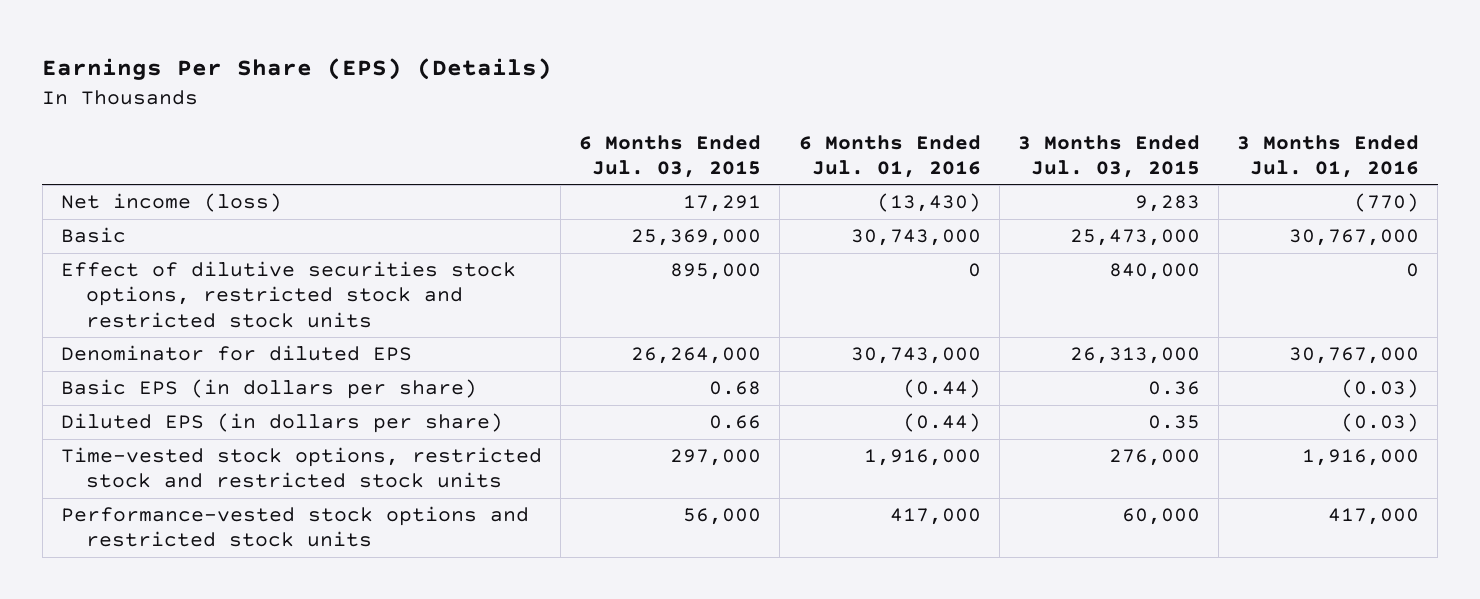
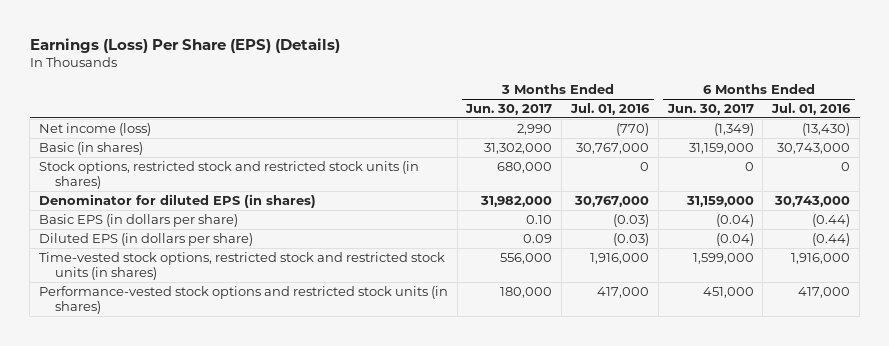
- Earnings Per Share (EPS) (Details)
+ Earnings (Loss) Per Share (EPS) (Details)
- | 6 Months Ended Jul. 03, 2015 | 6 Months Ended Jul. 01, 2016 | 3 Months Ended Jul. 03, 2015 | 3 Months Ended Jul. 01, 2016
+ | 3 Months Ended Jun. 30, 2017 | 3 Months Ended Jul. 01, 2016 | 6 Months Ended Jun. 30, 2017 | 6 Months Ended Jul. 01, 2016
- Basic | 25,369,000 | 30,743,000 | 25,473,000 | 30,767,000
- Effect of dilutive securities stock options, restricted stock and restricted stock units | 895,000 | 0 | 840,000 | 0
- Denominator for diluted EPS | 26,264,000 | 30,743,000 | 26,313,000 | 30,767,000
+ Basic (in shares) | 31,302,000 | 30,767,000 | 31,159,000 | 30,743,000
+ Stock options, restricted stock and restricted stock units (in shares) | 680,000 | 0 | 0 | 0
+ Denominator for diluted EPS (in shares) | 31,982,000 | 30,767,000 | 31,159,000 | 30,743,000
- Time-vested stock options, restricted stock and restricted stock units | 297,000 | 1,916,000 | 276,000 | 1,916,000
- Performance-vested stock options and restricted stock units | 56,000 | 417,000 | 60,000 | 417,000
+ Time-vested stock options, restricted stock and restricted stock units (in shares) | 556,000 | 1,916,000 | 1,599,000 | 1,916,000
+ Performance-vested stock options and restricted stock units (in shares) | 180,000 | 417,000 | 451,000 | 417,000

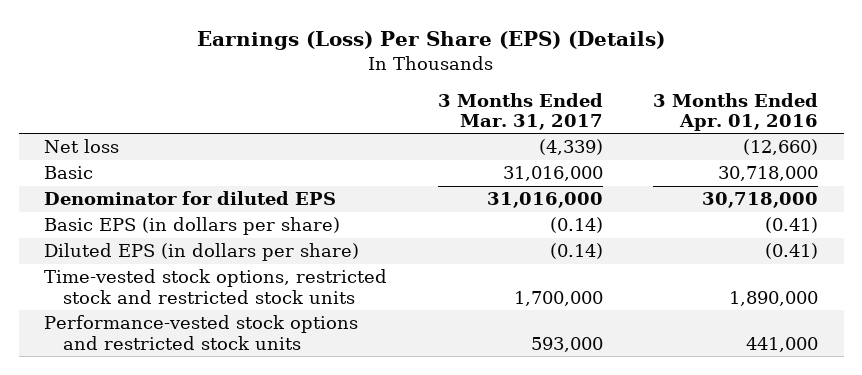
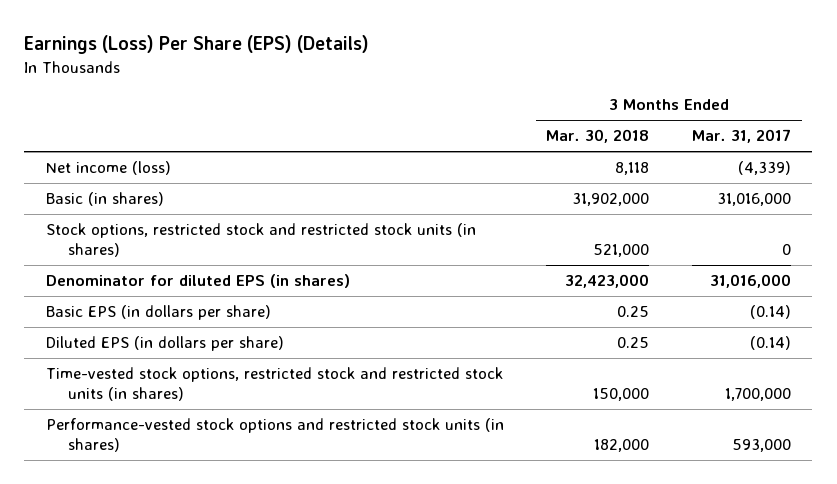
- | 3 Months Ended Mar. 31, 2017 | 3 Months Ended Apr. 01, 2016
+ | 3 Months Ended Mar. 30, 2018 | 3 Months Ended Mar. 31, 2017
- Net loss | (4,339) | (12,660)
- Basic | 31,016,000 | 30,718,000
- Denominator for diluted EPS | 31,016,000 | 30,718,000
+ Net income (loss) | 8,118 | (4,339)
+ Basic (in shares) | 31,902,000 | 31,016,000
+ Stock options, restricted stock and restricted stock units (in shares) | 521,000 | 0
+ Denominator for diluted EPS (in shares) | 32,423,000 | 31,016,000
- Time-vested stock options, restricted stock and restricted stock units | 1,700,000 | 1,890,000
- Performance-vested stock options and restricted stock units | 593,000 | 441,000
+ Time-vested stock options, restricted stock and restricted stock units (in shares) | 150,000 | 1,700,000
+ Performance-vested stock options and restricted stock units (in shares) | 182,000 | 593,000

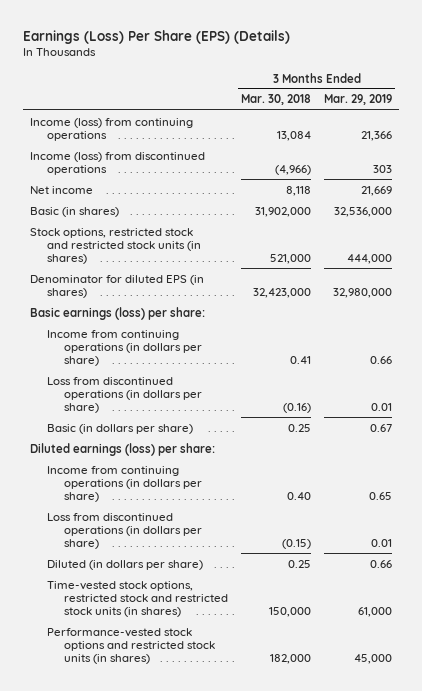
- | 3 Months Ended Mar. 30, 2018 | 3 Months Ended Mar. 31, 2017
+ | 3 Months Ended Mar. 30, 2018 | 3 Months Ended Mar. 29, 2019
- Net income (loss) | 8,118 | (4,339)
+ Income (loss) from continuing operations | 13,084 | 21,366
+ Income (loss) from discontinued operations | (4,966) | 303
+ Net income | 8,118 | 21,669
- Basic EPS (in dollars per share) | 0.25 | (0.14)
- Diluted EPS (in dollars per share) | 0.25 | (0.14)
+ Basic earnings (loss) per share:
+ Income from continuing operations (in dollars per share) | 0.41 | 0.66
+ Loss from discontinued operations (in dollars per share) | (0.16) | 0.01
+ Basic (in dollars per share) | 0.25 | 0.67
+ Diluted earnings (loss) per share:
+ Income from continuing operations (in dollars per share) | 0.40 | 0.65
+ Loss from discontinued operations (in dollars per share) | (0.15) | 0.01
+ Diluted (in dollars per share) | 0.25 | 0.66

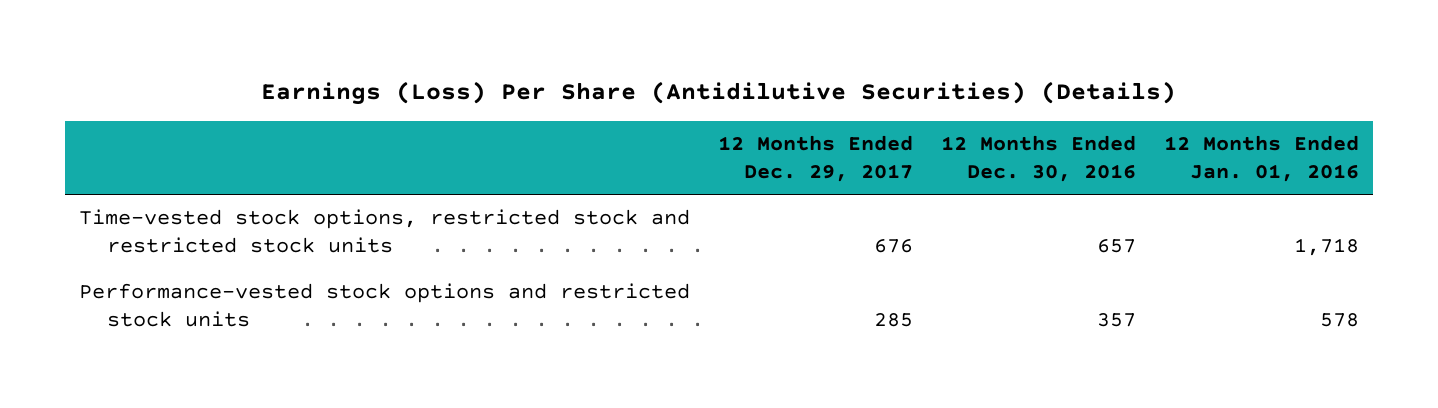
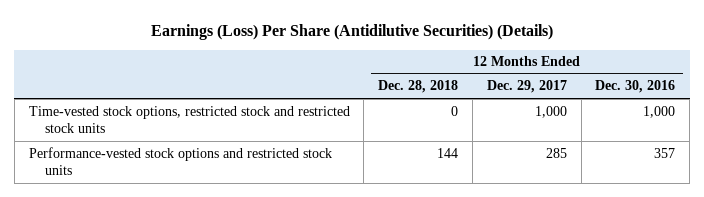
- | 12 Months Ended Dec. 29, 2017 | 12 Months Ended Dec. 30, 2016 | 12 Months Ended Jan. 01, 2016
+ | 12 Months Ended Dec. 28, 2018 | 12 Months Ended Dec. 29, 2017 | 12 Months Ended Dec. 30, 2016
- Time-vested stock options, restricted stock and restricted stock units | 676 | 657 | 1,718
+ Time-vested stock options, restricted stock and restricted stock units | 0 | 1,000 | 1,000

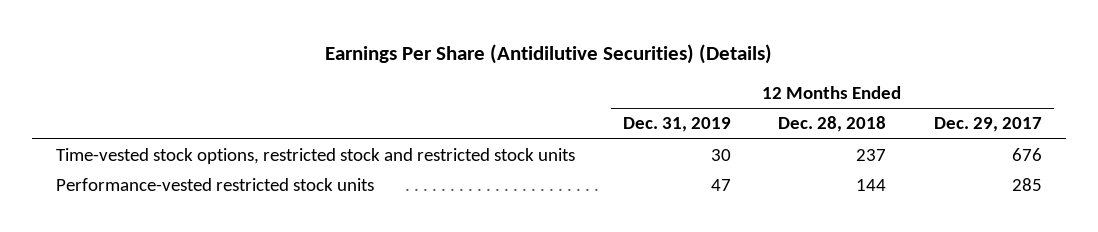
- Earnings (Loss) Per Share (Antidilutive Securities) (Details)
+ Earnings Per Share (Antidilutive Securities) (Details)
- | 12 Months Ended Dec. 28, 2018 | 12 Months Ended Dec. 29, 2017 | 12 Months Ended Dec. 30, 2016
+ | 12 Months Ended Dec. 31, 2019 | 12 Months Ended Dec. 28, 2018 | 12 Months Ended Dec. 29, 2017
- Time-vested stock options, restricted stock and restricted stock units | 0 | 1,000 | 1,000
- Performance-vested stock options and restricted stock units | 144 | 285 | 357
+ Time-vested stock options, restricted stock and restricted stock units | 30 | 237 | 676
+ Performance-vested restricted stock units | 47 | 144 | 285

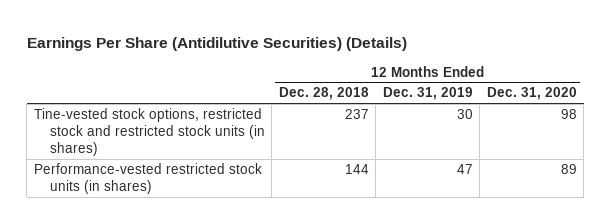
- | 12 Months Ended Dec. 31, 2019 | 12 Months Ended Dec. 28, 2018 | 12 Months Ended Dec. 29, 2017
+ | 12 Months Ended Dec. 28, 2018 | 12 Months Ended Dec. 31, 2019 | 12 Months Ended Dec. 31, 2020
- Time-vested stock options, restricted stock and restricted stock units | 30 | 237 | 676
- Performance-vested restricted stock units | 47 | 144 | 285
+ Tine-vested stock options, restricted stock and restricted stock units (in shares) | 237 | 30 | 98
+ Performance-vested restricted stock units (in shares) | 144 | 47 | 89

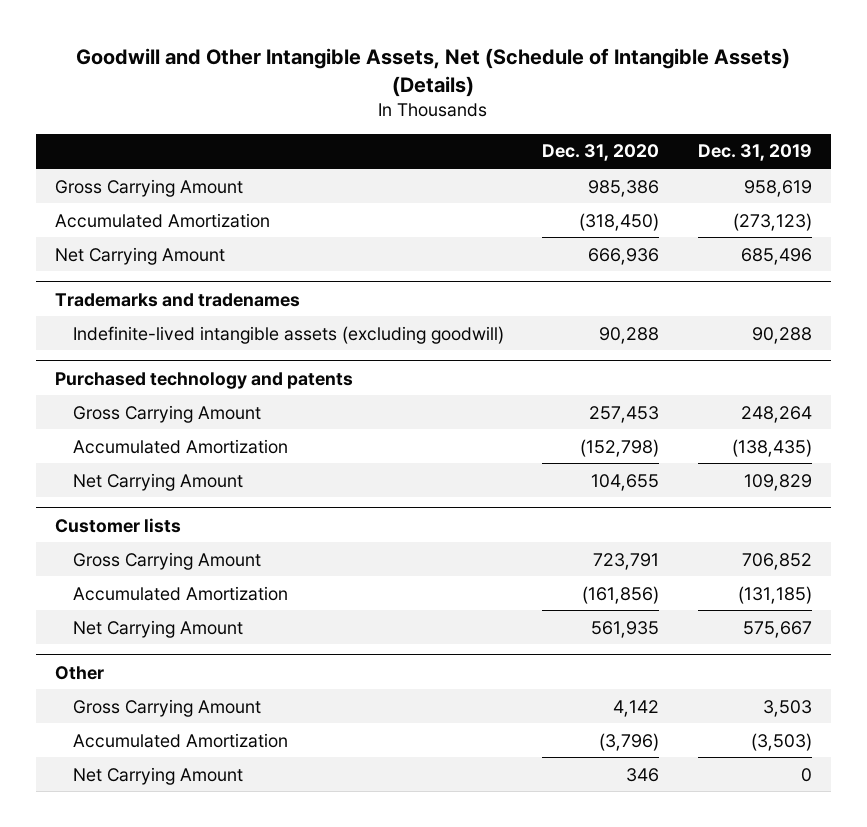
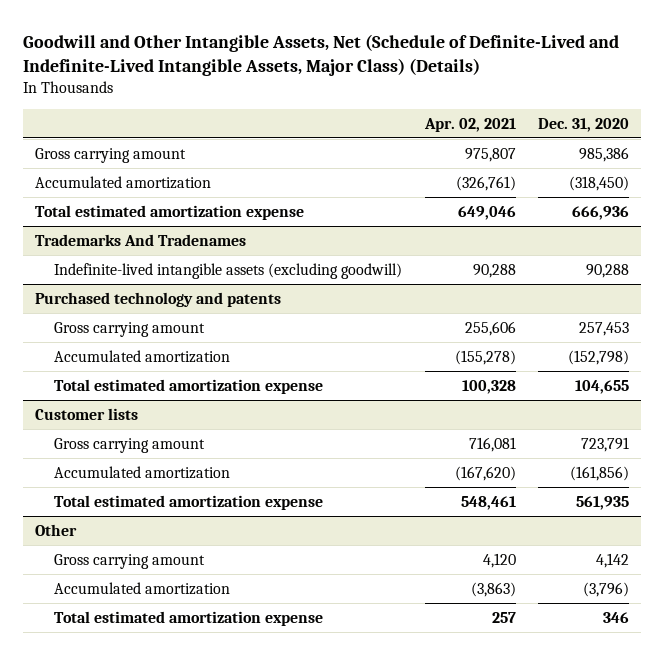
- Goodwill and Other Intangible Assets, Net (Schedule of Intangible Assets) (Details)
+ Goodwill and Other Intangible Assets, Net (Schedule of Definite-Lived and Indefinite-Lived Intangible Assets, Major Class) (Details)
- | Dec. 31, 2020 | Dec. 31, 2019
+ | Apr. 02, 2021 | Dec. 31, 2020
- Gross Carrying Amount | 985,386 | 958,619
- Accumulated Amortization | (318,450) | (273,123)
- Net Carrying Amount | 666,936 | 685,496
- Trademarks and tradenames
+ Gross carrying amount | 975,807 | 985,386
+ Accumulated amortization | (326,761) | (318,450)
+ Total estimated amortization expense | 649,046 | 666,936
+ Trademarks And Tradenames
@ Purchased technology and patents
- Gross Carrying Amount | 257,453 | 248,264
- Accumulated Amortization | (152,798) | (138,435)
- Net Carrying Amount | 104,655 | 109,829
+ Gross carrying amount | 255,606 | 257,453
+ Accumulated amortization | (155,278) | (152,798)
+ Total estimated amortization expense | 100,328 | 104,655
@ Customer lists
- Gross Carrying Amount | 723,791 | 706,852
- Accumulated Amortization | (161,856) | (131,185)
- Net Carrying Amount | 561,935 | 575,667
+ Gross carrying amount | 716,081 | 723,791
+ Accumulated amortization | (167,620) | (161,856)
+ Total estimated amortization expense | 548,461 | 561,935
@ Other
- Gross Carrying Amount | 4,142 | 3,503
- Accumulated Amortization | (3,796) | (3,503)
- Net Carrying Amount | 346 | 0
+ Gross carrying amount | 4,120 | 4,142
+ Accumulated amortization | (3,863) | (3,796)
+ Total estimated amortization expense | 257 | 346

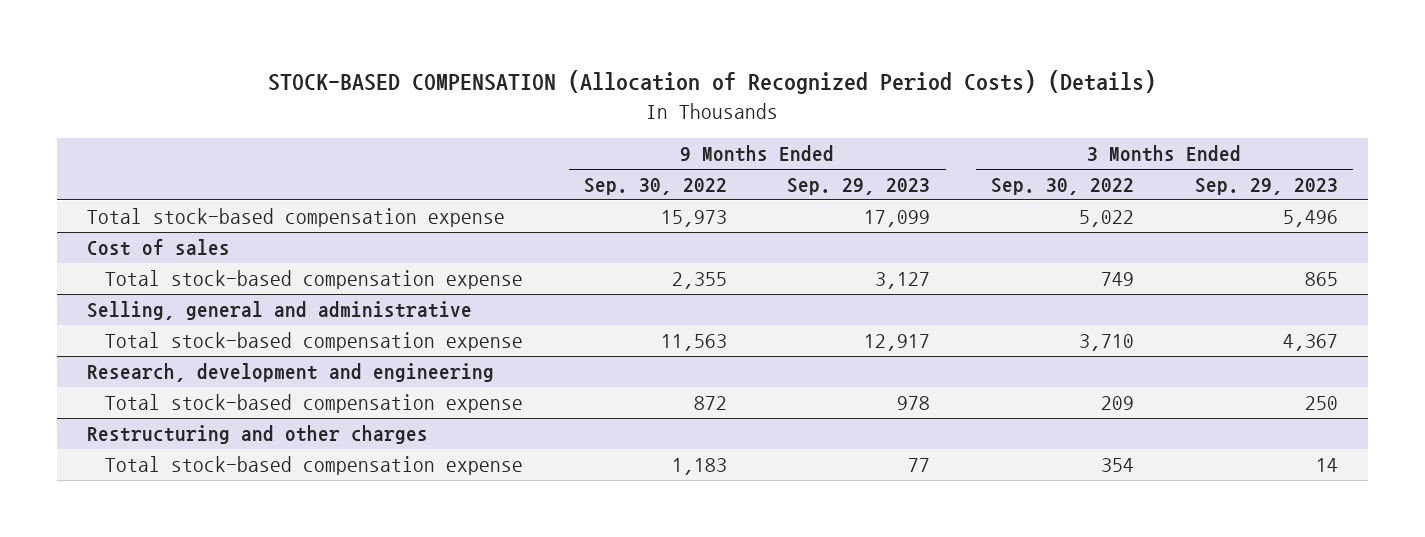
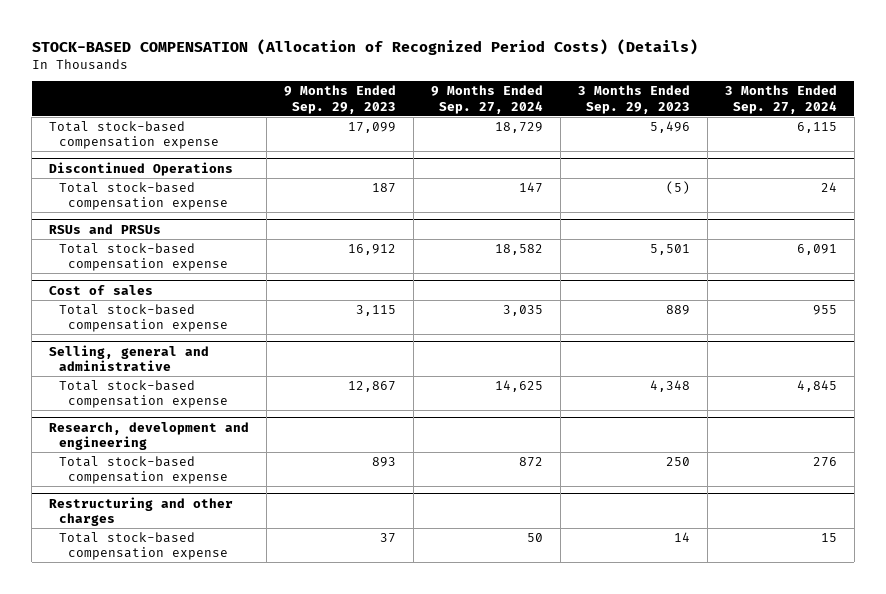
- | 9 Months Ended Sep. 30, 2022 | 9 Months Ended Sep. 29, 2023 | 3 Months Ended Sep. 30, 2022 | 3 Months Ended Sep. 29, 2023
+ | 9 Months Ended Sep. 29, 2023 | 9 Months Ended Sep. 27, 2024 | 3 Months Ended Sep. 29, 2023 | 3 Months Ended Sep. 27, 2024
+ Discontinued Operations
+ Total stock-based compensation expense | 187 | 147 | (5) | 24
+ RSUs and PRSUs
+ Total stock-based compensation expense | 16,912 | 18,582 | 5,501 | 6,091
@ Cost of sales
- Total stock-based compensation expense | 2,355 | 3,127 | 749 | 865
+ Total stock-based compensation expense | 3,115 | 3,035 | 889 | 955
@ Selling, general and administrative
- Total stock-based compensation expense | 11,563 | 12,917 | 3,710 | 4,367
+ Total stock-based compensation expense | 12,867 | 14,625 | 4,348 | 4,845
@ Research, development and engineering
- Total stock-based compensation expense | 872 | 978 | 209 | 250
+ Total stock-based compensation expense | 893 | 872 | 250 | 276
@ Restructuring and other charges
- Total stock-based compensation expense | 1,183 | 77 | 354 | 14
+ Total stock-based compensation expense | 37 | 50 | 14 | 15

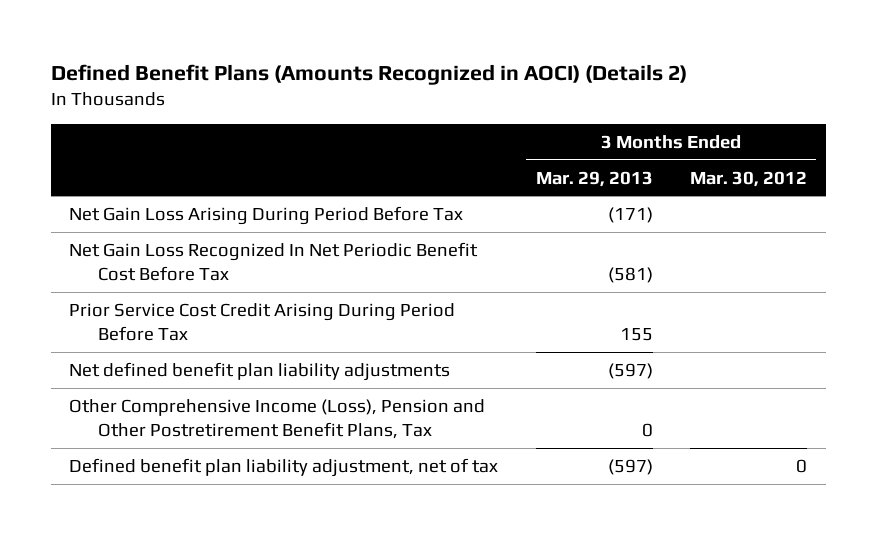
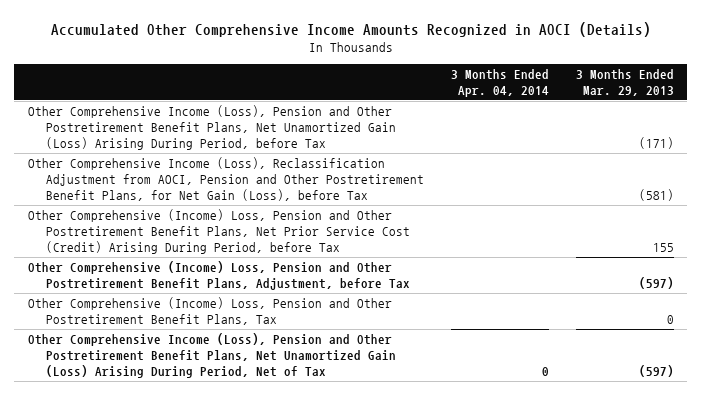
- Defined Benefit Plans (Amounts Recognized in AOCI) (Details 2)
+ Accumulated Other Comprehensive Income Amounts Recognized in AOCI (Details)
- | 3 Months Ended Mar. 29, 2013 | 3 Months Ended Mar. 30, 2012
+ | 3 Months Ended Apr. 04, 2014 | 3 Months Ended Mar. 29, 2013
- Net Gain Loss Arising During Period Before Tax | (171) |
- Net Gain Loss Recognized In Net Periodic Benefit Cost Before Tax | (581) |
- Prior Service Cost Credit Arising During Period Before Tax | 155 |
- Net defined benefit plan liability adjustments | (597) |
- Other Comprehensive Income (Loss), Pension and Other Postretirement Benefit Plans, Tax | 0 |
- Defined benefit plan liability adjustment, net of tax | (597) | 0
+ Other Comprehensive Income (Loss), Pension and Other Postretirement Benefit Plans, Net Unamortized Gain (Loss) Arising During Period, before Tax | | (171)
+ Other Comprehensive Income (Loss), Reclassification Adjustment from AOCI, Pension and Other Postretirement Benefit Plans, for Net Gain (Loss), before Tax | | (581)
+ Other Comprehensive (Income) Loss, Pension and Other Postretirement Benefit Plans, Net Prior Service Cost (Credit) Arising During Period, before Tax | | 155
+ Other Comprehensive (Income) Loss, Pension and Other Postretirement Benefit Plans, Adjustment, before Tax | | (597)
+ Other Comprehensive (Income) Loss, Pension and Other Postretirement Benefit Plans, Tax | | 0
+ Other Comprehensive Income (Loss), Pension and Other Postretirement Benefit Plans, Net Unamortized Gain (Loss) Arising During Period, Net of Tax | 0 | (597)

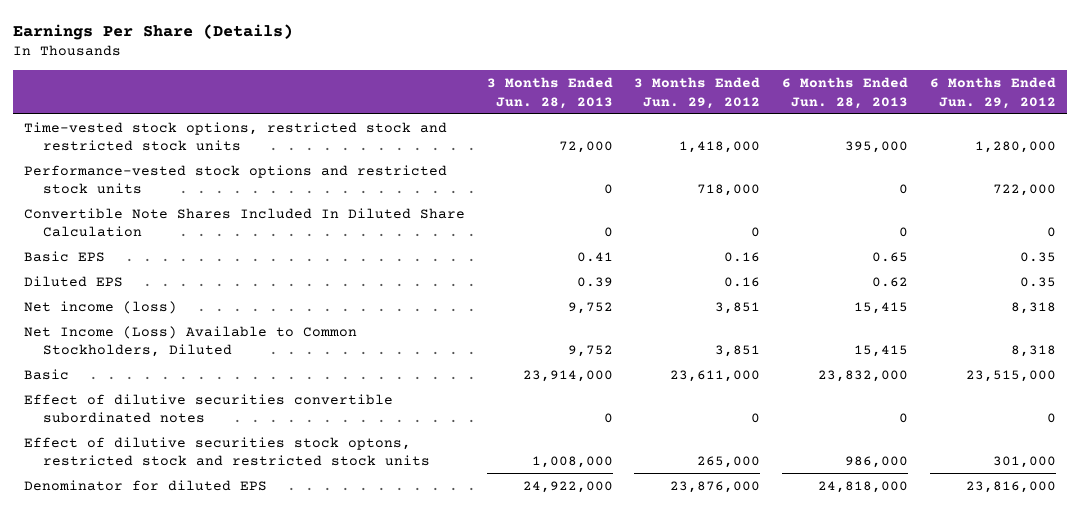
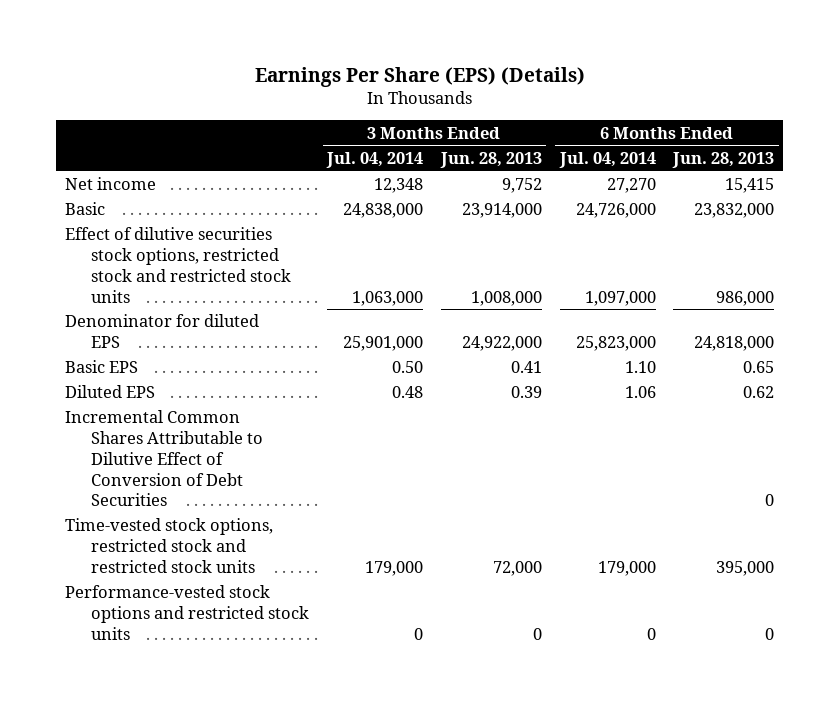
- Earnings Per Share (Details)
+ Earnings Per Share (EPS) (Details)
- | 3 Months Ended Jun. 28, 2013 | 3 Months Ended Jun. 29, 2012 | 6 Months Ended Jun. 28, 2013 | 6 Months Ended Jun. 29, 2012
+ | 3 Months Ended Jul. 04, 2014 | 3 Months Ended Jun. 28, 2013 | 6 Months Ended Jul. 04, 2014 | 6 Months Ended Jun. 28, 2013
- Convertible Note Shares Included In Diluted Share Calculation | 0 | 0 | 0 | 0
- Net income (loss) | 9,752 | 3,851 | 15,415 | 8,318
- Net Income (Loss) Available to Common Stockholders, Diluted | 9,752 | 3,851 | 15,415 | 8,318
+ Net income | 12,348 | 9,752 | 27,270 | 15,415
- Effect of dilutive securities convertible subordinated notes | 0 | 0 | 0 | 0
- Effect of dilutive securities stock optons, restricted stock and restricted stock units | 1,008,000 | 265,000 | 986,000 | 301,000
+ Effect of dilutive securities stock options, restricted stock and restricted stock units | 1,063,000 | 1,008,000 | 1,097,000 | 986,000
moved down: Basic EPS | 0.50 | 0.41 | 1.10 | 0.65
moved down: Diluted EPS | 0.48 | 0.39 | 1.06 | 0.62
+ Incremental Common Shares Attributable to Dilutive Effect of Conversion of Debt Securities | | | | 0
moved down: Time-vested stock options, restricted stock and restricted stock units | 179,000 | 72,000 | 179,000 | 395,000
moved down: Performance-vested stock options and restricted stock units | 0 | 0 | 0 | 0

